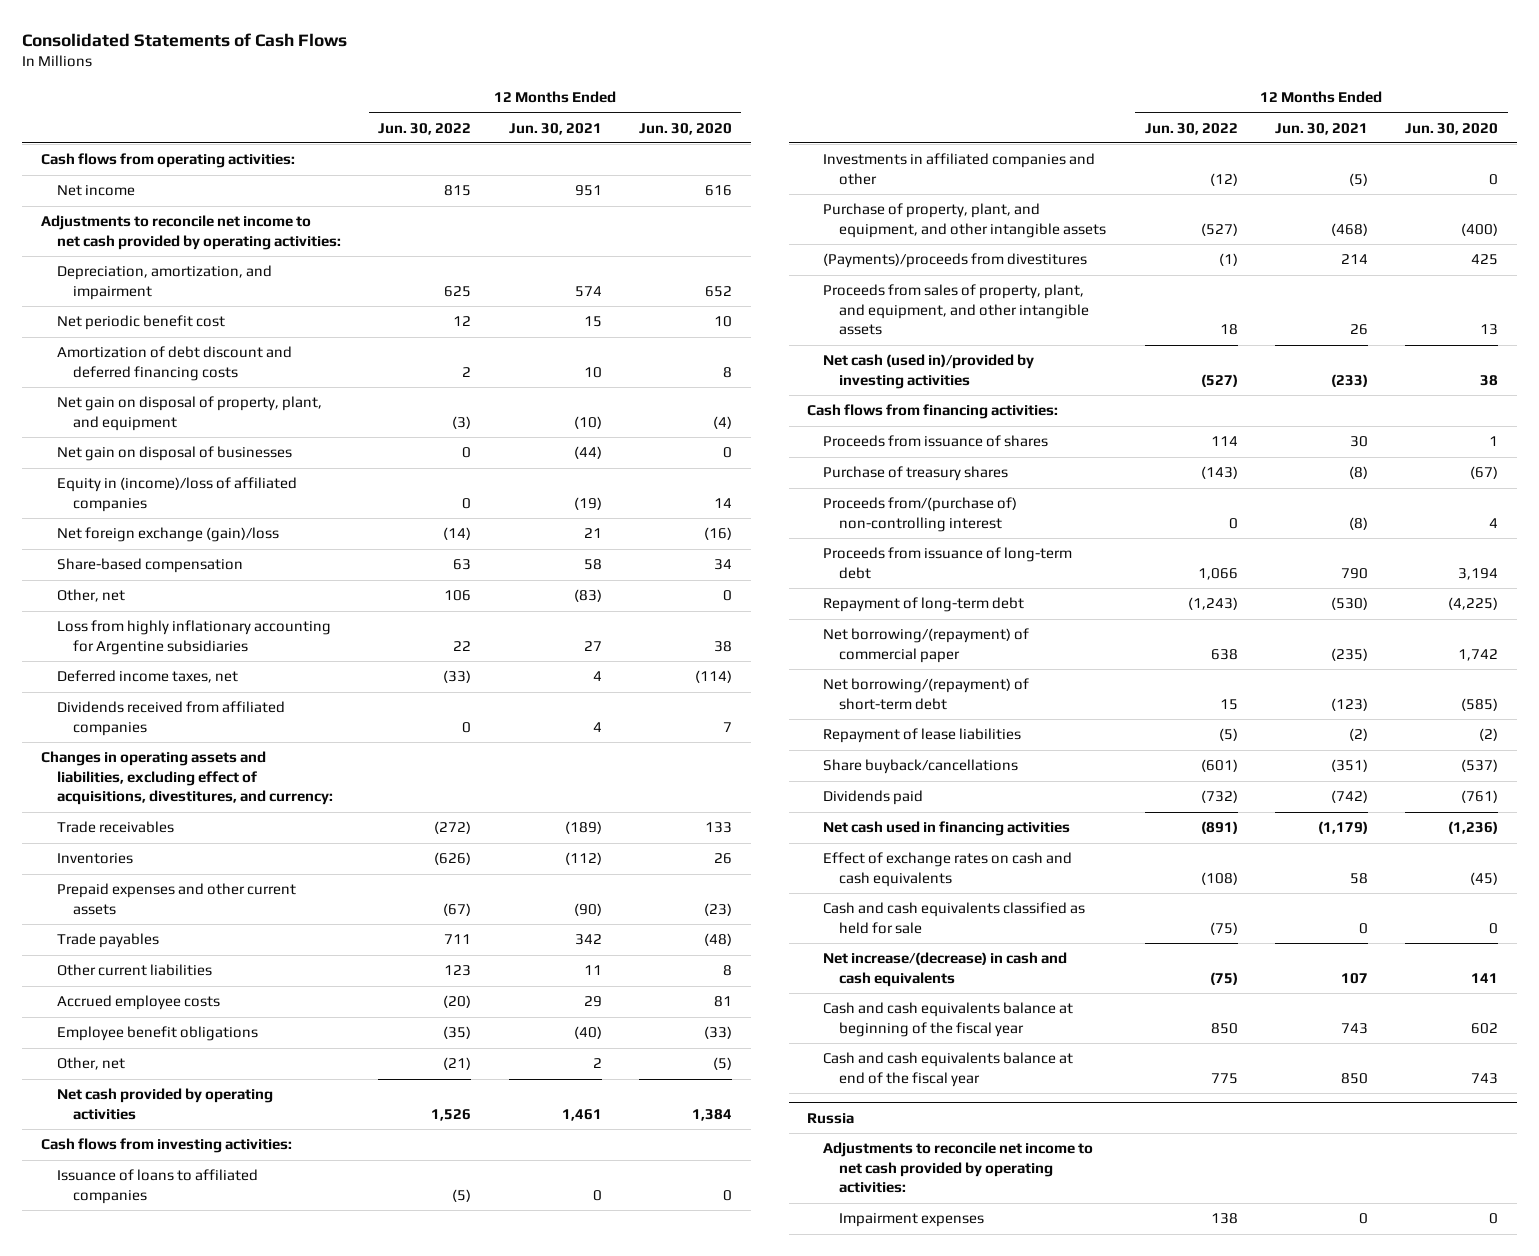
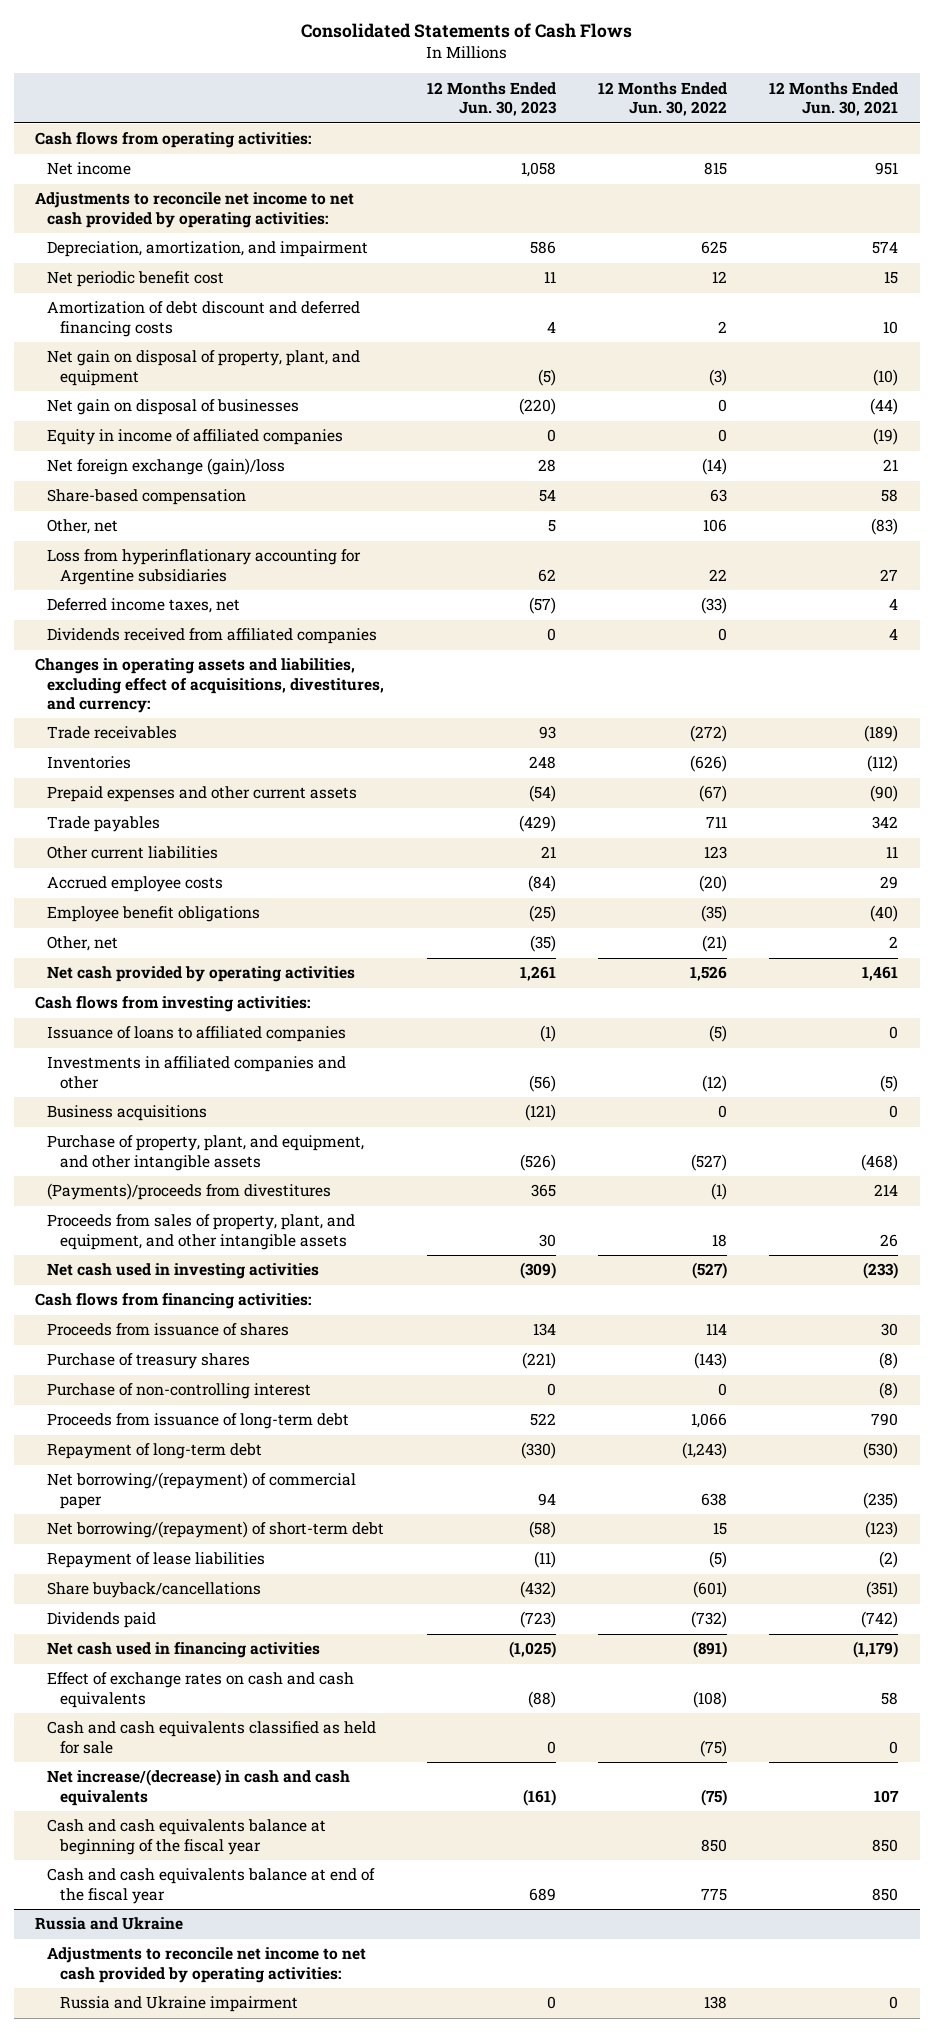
- | 12 Months Ended Jun. 30, 2022 | 12 Months Ended Jun. 30, 2021 | 12 Months Ended Jun. 30, 2020
+ | 12 Months Ended Jun. 30, 2023 | 12 Months Ended Jun. 30, 2022 | 12 Months Ended Jun. 30, 2021
- Equity in (income)/loss of affiliated companies | 0 | (19) | 14
+ Equity in income of affiliated companies | 0 | 0 | (19)
- Loss from highly inflationary accounting for Argentine subsidiaries | 22 | 27 | 38
+ Loss from hyperinflationary accounting for Argentine subsidiaries | 62 | 22 | 27
+ Business acquisitions | (121) | 0 | 0
- Net cash (used in)/provided by investing activities | (527) | (233) | 38
+ Net cash used in investing activities | (309) | (527) | (233)
- Proceeds from/(purchase of) non-controlling interest | 0 | (8) | 4
+ Purchase of non-controlling interest | 0 | 0 | (8)
- Cash and cash equivalents balance at beginning of the fiscal year | 850 | 743 | 602
+ Cash and cash equivalents balance at beginning of the fiscal year | | 850 | 850
- Russia
+ Russia and Ukraine
- Impairment expenses | 138 | 0 | 0
+ Russia and Ukraine impairment | 0 | 138 | 0

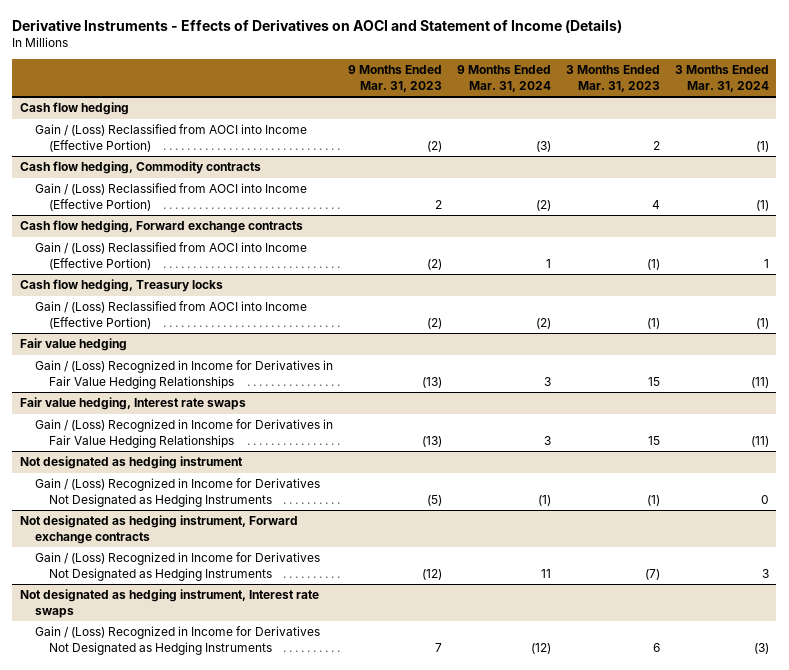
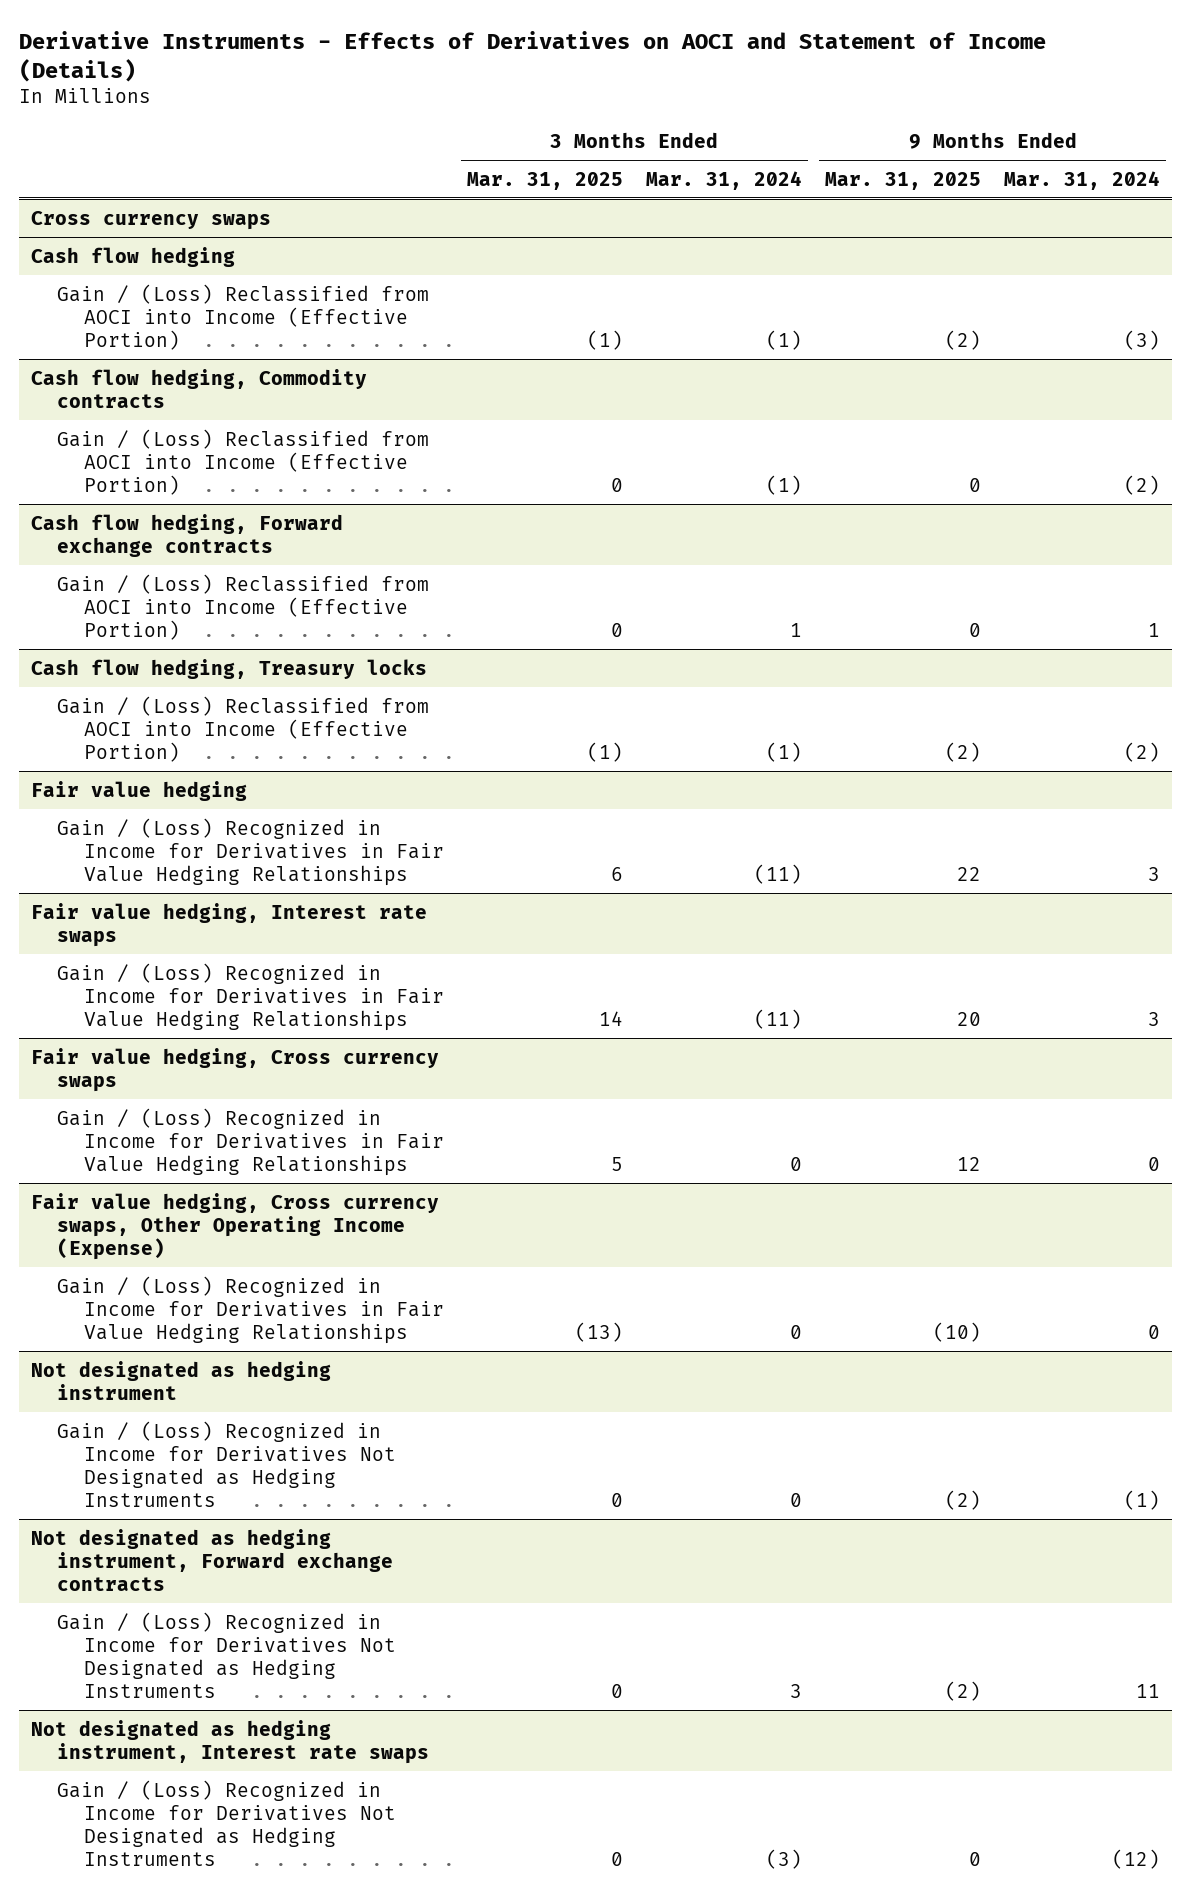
- | 9 Months Ended Mar. 31, 2023 | 9 Months Ended Mar. 31, 2024 | 3 Months Ended Mar. 31, 2023 | 3 Months Ended Mar. 31, 2024
+ | 3 Months Ended Mar. 31, 2025 | 3 Months Ended Mar. 31, 2024 | 9 Months Ended Mar. 31, 2025 | 9 Months Ended Mar. 31, 2024
+ Cross currency swaps
+ Fair value hedging, Cross currency swaps
+ Gain / (Loss) Recognized in Income for Derivatives in Fair Value Hedging Relationships | 5 | 0 | 12 | 0
+ Fair value hedging, Cross currency swaps, Other Operating Income (Expense)
+ Gain / (Loss) Recognized in Income for Derivatives in Fair Value Hedging Relationships | (13) | 0 | (10) | 0

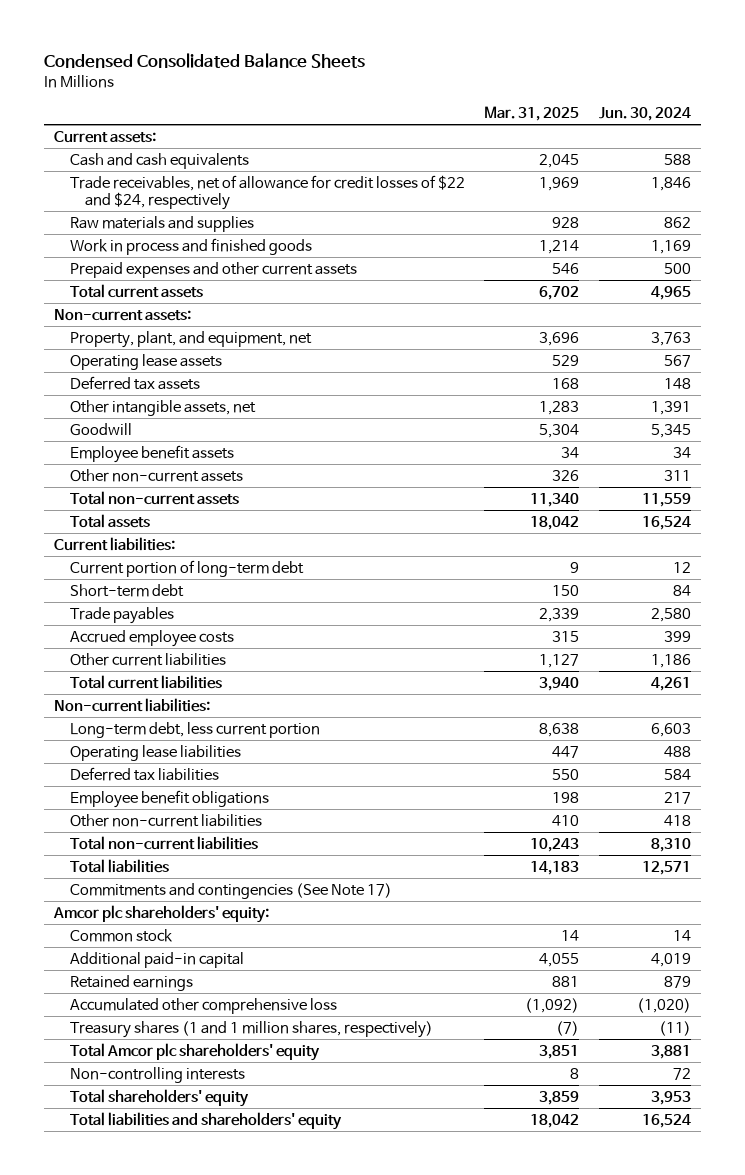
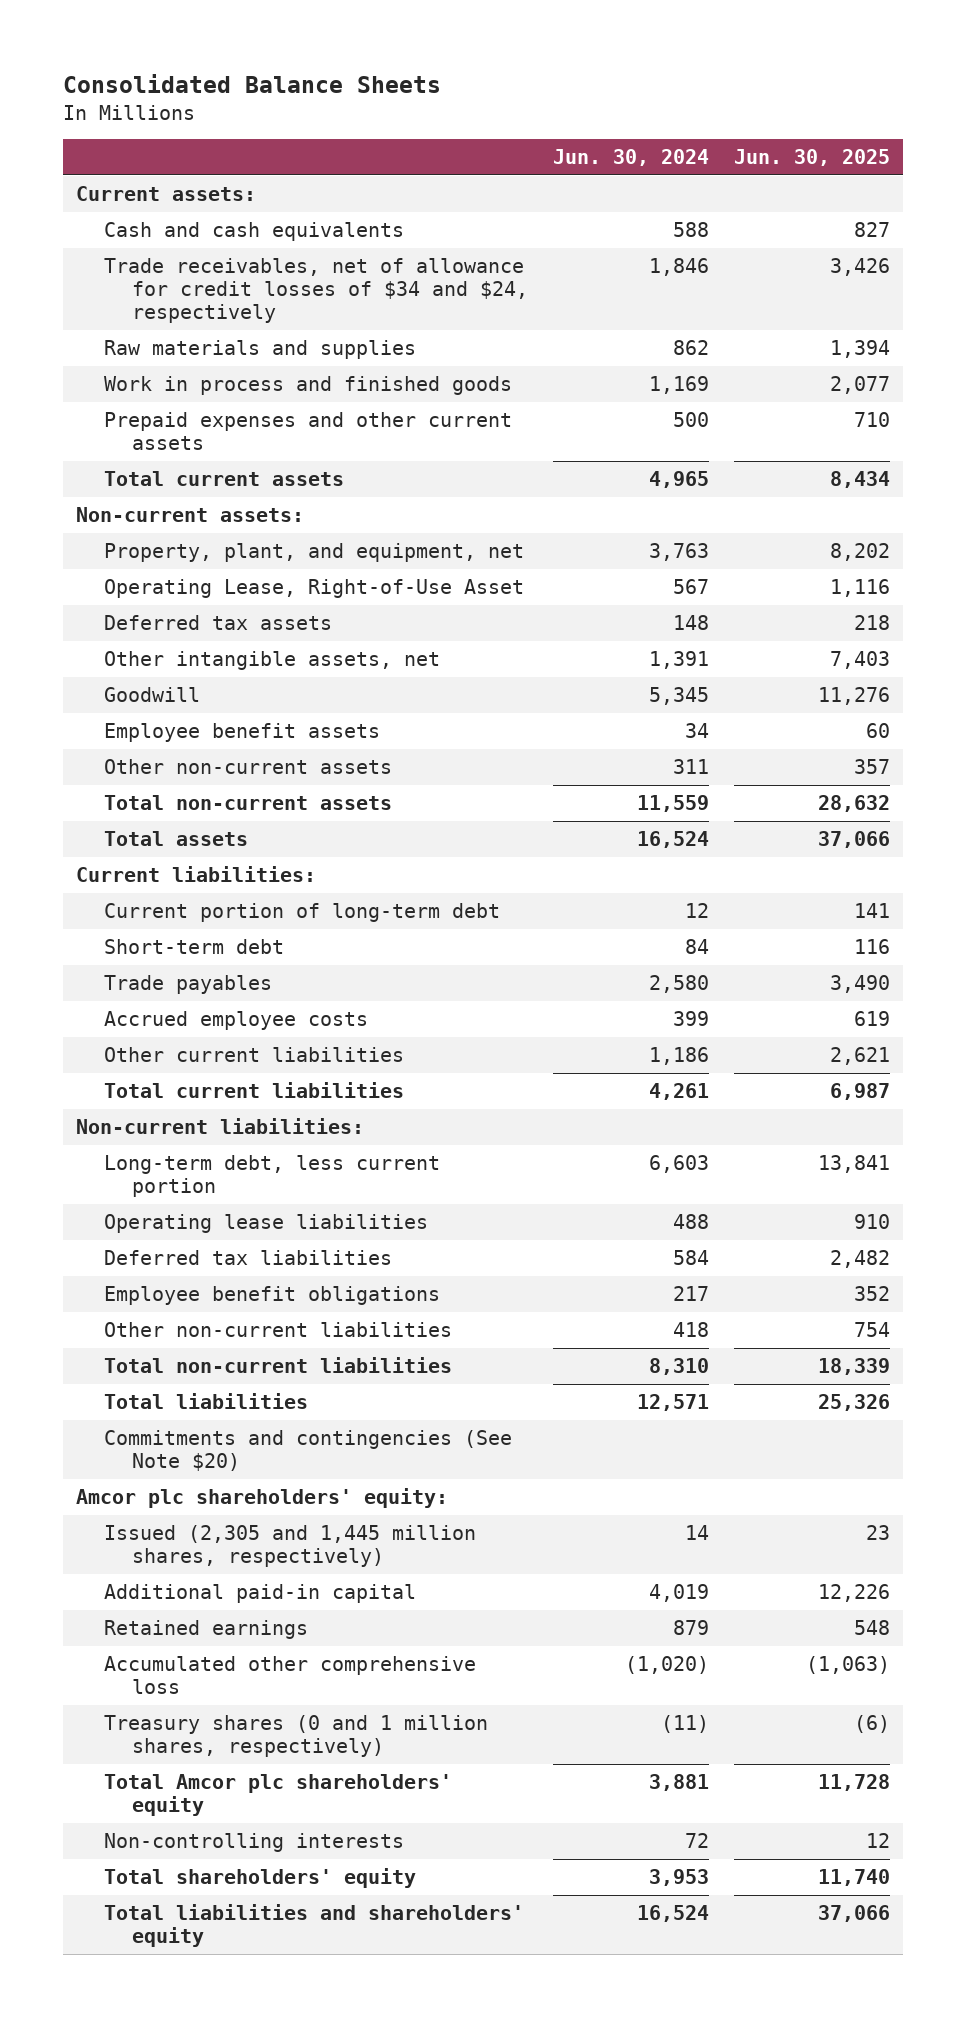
- Condensed Consolidated Balance Sheets
+ Consolidated Balance Sheets
- | Mar. 31, 2025 | Jun. 30, 2024
+ | Jun. 30, 2024 | Jun. 30, 2025
- Trade receivables, net of allowance for credit losses of $22 and $24, respectively | 1,969 | 1,846
+ Trade receivables, net of allowance for credit losses of $34 and $24, respectively | 1,846 | 3,426
- Operating lease assets | 529 | 567
+ Operating Lease, Right-of-Use Asset | 567 | 1,116
- Commitments and contingencies (See Note 17)
+ Commitments and contingencies (See Note $20)
- Common stock | 14 | 14
+ Issued (2,305 and 1,445 million shares, respectively) | 14 | 23
- Treasury shares (1 and 1 million shares, respectively) | (7) | (11)
+ Treasury shares (0 and 1 million shares, respectively) | (11) | (6)

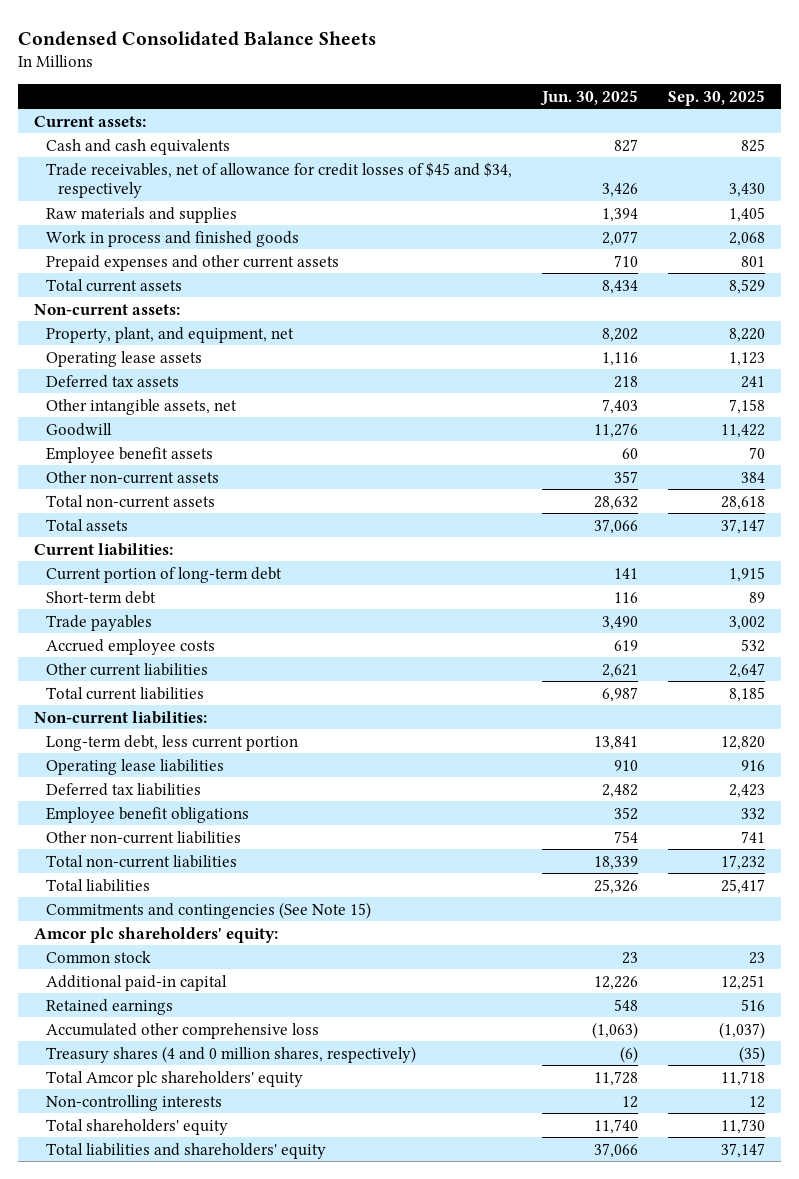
- Consolidated Balance Sheets
+ Condensed Consolidated Balance Sheets
- | Jun. 30, 2024 | Jun. 30, 2025
+ | Jun. 30, 2025 | Sep. 30, 2025
- Trade receivables, net of allowance for credit losses of $34 and $24, respectively | 1,846 | 3,426
+ Trade receivables, net of allowance for credit losses of $45 and $34, respectively | 3,426 | 3,430
- Operating Lease, Right-of-Use Asset | 567 | 1,116
+ Operating lease assets | 1,116 | 1,123
- Commitments and contingencies (See Note $20)
+ Commitments and contingencies (See Note 15)
- Issued (2,305 and 1,445 million shares, respectively) | 14 | 23
+ Common stock | 23 | 23
- Treasury shares (0 and 1 million shares, respectively) | (11) | (6)
+ Treasury shares (4 and 0 million shares, respectively) | (6) | (35)

